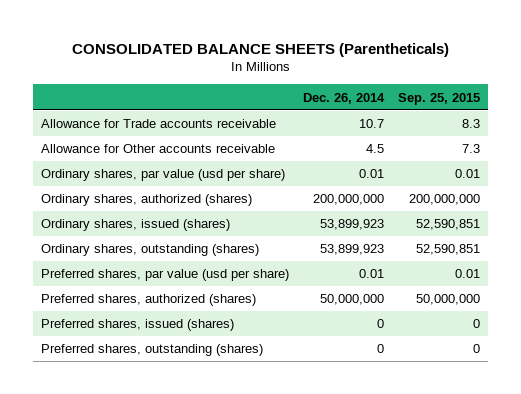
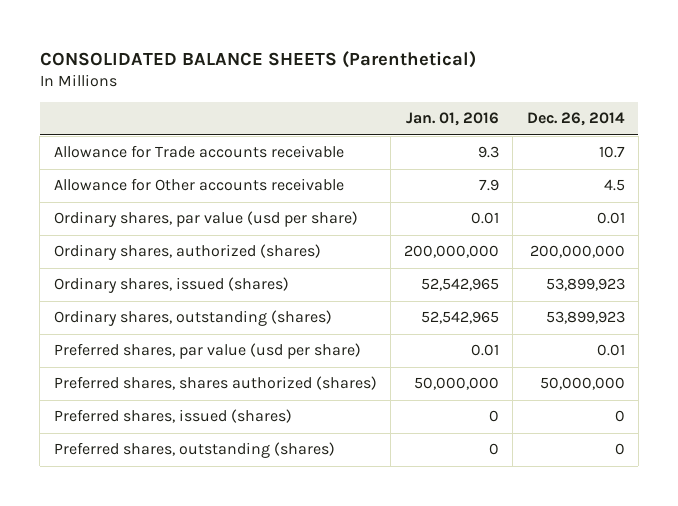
- CONSOLIDATED BALANCE SHEETS (Parentheticals)
+ CONSOLIDATED BALANCE SHEETS (Parenthetical)
- | Dec. 26, 2014 | Sep. 25, 2015
+ | Jan. 01, 2016 | Dec. 26, 2014
- Preferred shares, authorized (shares) | 50,000,000 | 50,000,000
+ Preferred shares, shares authorized (shares) | 50,000,000 | 50,000,000

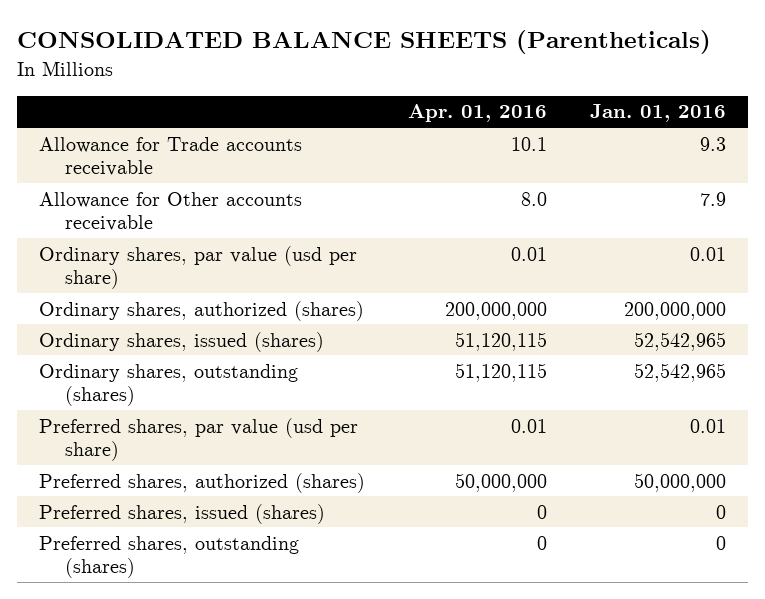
- CONSOLIDATED BALANCE SHEETS (Parenthetical)
+ CONSOLIDATED BALANCE SHEETS (Parentheticals)
- | Jan. 01, 2016 | Dec. 26, 2014
+ | Apr. 01, 2016 | Jan. 01, 2016
- Preferred shares, shares authorized (shares) | 50,000,000 | 50,000,000
+ Preferred shares, authorized (shares) | 50,000,000 | 50,000,000

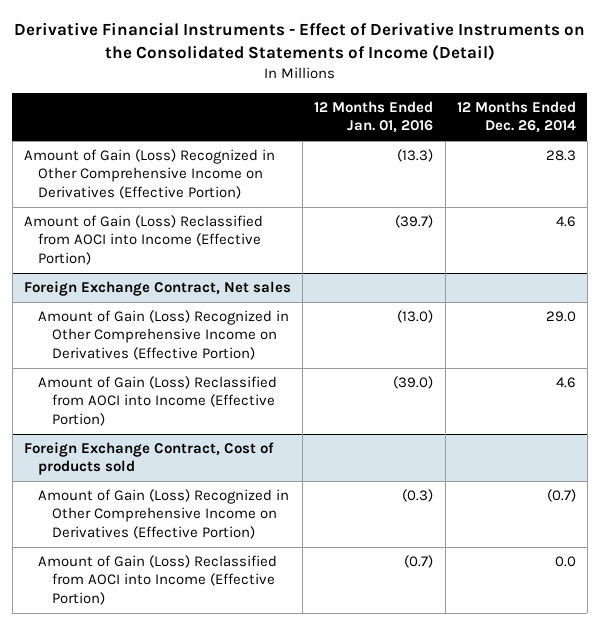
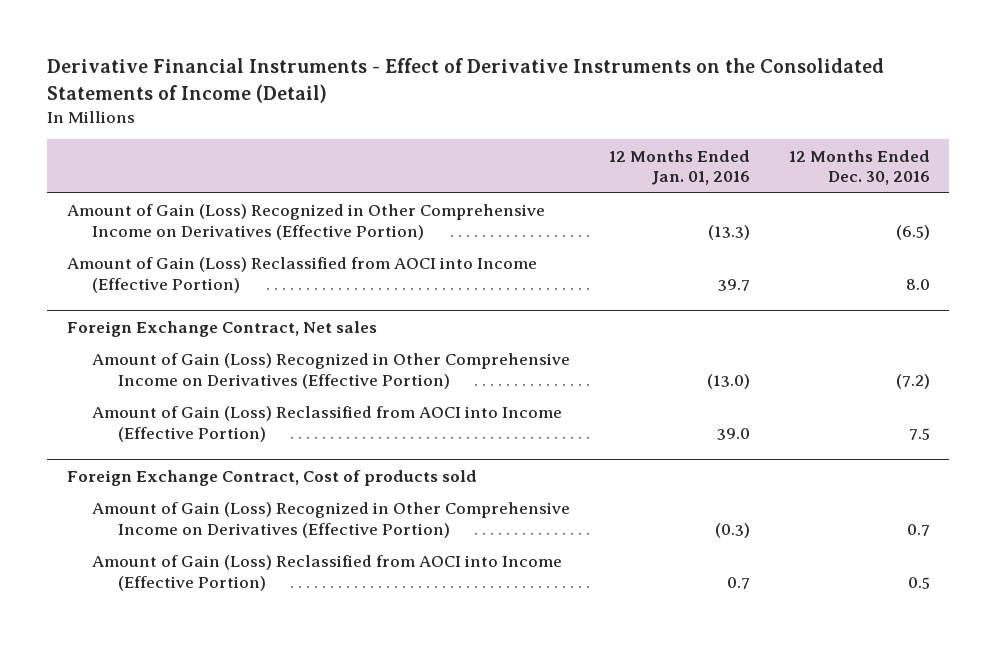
- | 12 Months Ended Jan. 01, 2016 | 12 Months Ended Dec. 26, 2014
+ | 12 Months Ended Jan. 01, 2016 | 12 Months Ended Dec. 30, 2016
- Amount of Gain (Loss) Reclassified from AOCI into Income (Effective Portion) | (39.7) | 4.6
+ Amount of Gain (Loss) Reclassified from AOCI into Income (Effective Portion) | 39.7 | 8.0
@ Foreign Exchange Contract, Net sales
- Amount of Gain (Loss) Reclassified from AOCI into Income (Effective Portion) | (39.0) | 4.6
+ Amount of Gain (Loss) Reclassified from AOCI into Income (Effective Portion) | 39.0 | 7.5
@ Foreign Exchange Contract, Cost of products sold
- Amount of Gain (Loss) Reclassified from AOCI into Income (Effective Portion) | (0.7) | 0.0
+ Amount of Gain (Loss) Reclassified from AOCI into Income (Effective Portion) | 0.7 | 0.5

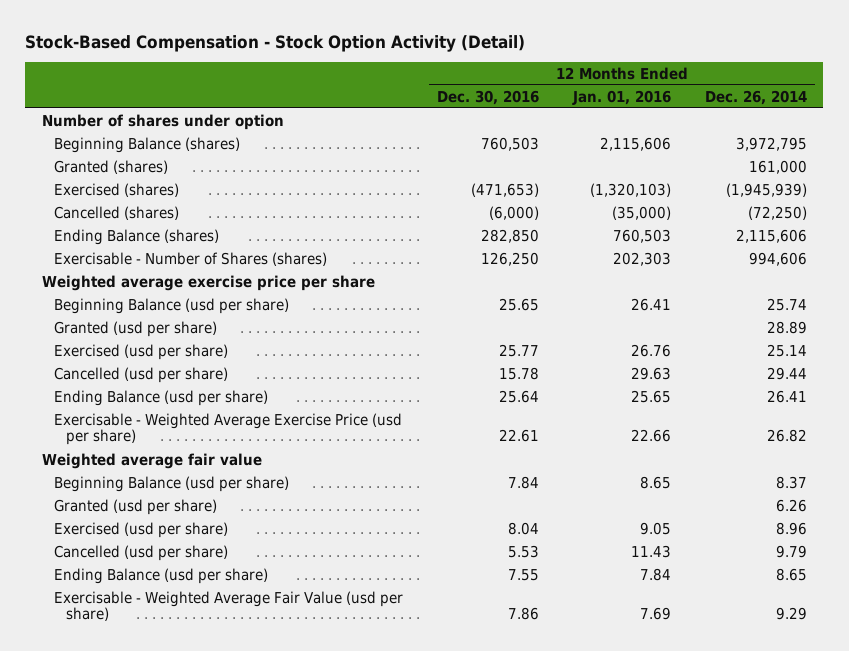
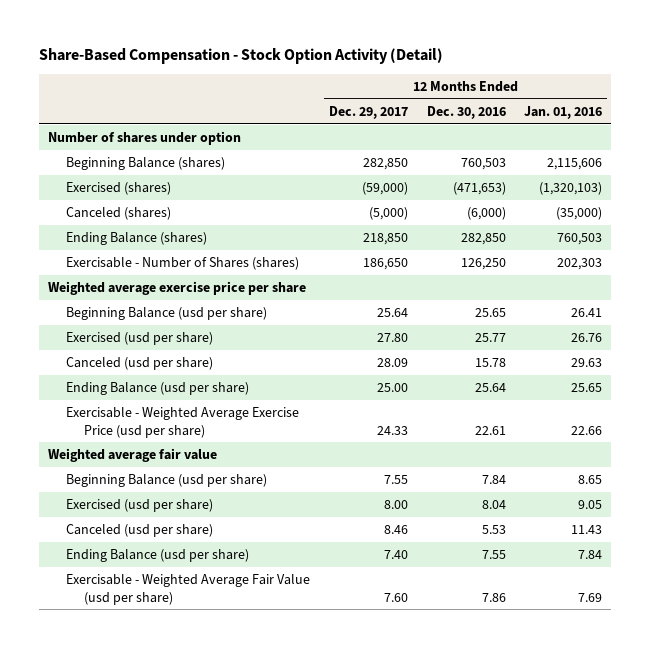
- Stock-Based Compensation - Stock Option Activity (Detail)
+ Share-Based Compensation - Stock Option Activity (Detail)
- | 12 Months Ended Dec. 30, 2016 | 12 Months Ended Jan. 01, 2016 | 12 Months Ended Dec. 26, 2014
+ | 12 Months Ended Dec. 29, 2017 | 12 Months Ended Dec. 30, 2016 | 12 Months Ended Jan. 01, 2016
- Granted (shares) | | | 161,000
- Cancelled (shares) | (6,000) | (35,000) | (72,250)
+ Canceled (shares) | (5,000) | (6,000) | (35,000)
- Granted (usd per share) | | | 28.89
- Cancelled (usd per share) | 15.78 | 29.63 | 29.44
+ Canceled (usd per share) | 28.09 | 15.78 | 29.63
- Granted (usd per share) | | | 6.26
- Cancelled (usd per share) | 5.53 | 11.43 | 9.79
+ Canceled (usd per share) | 8.46 | 5.53 | 11.43

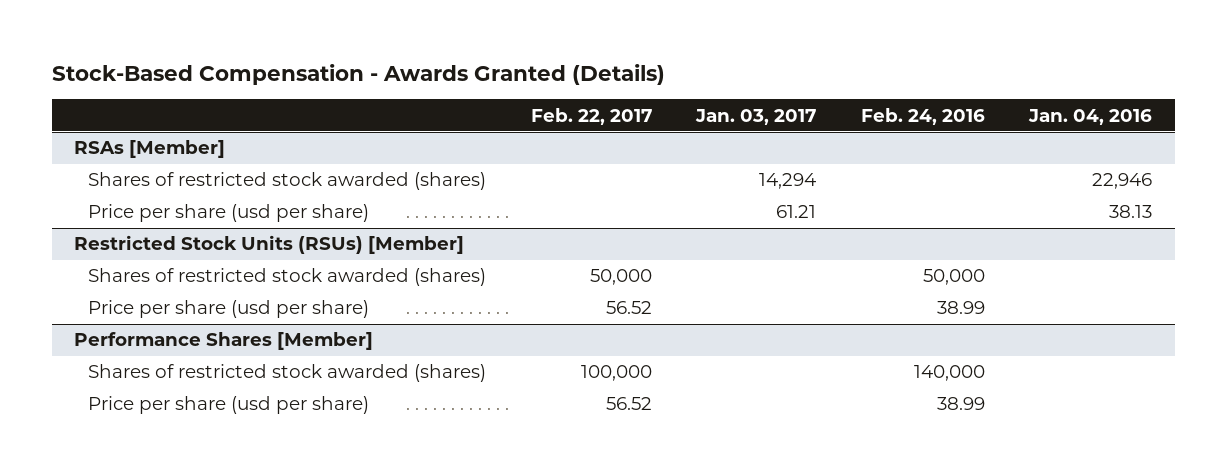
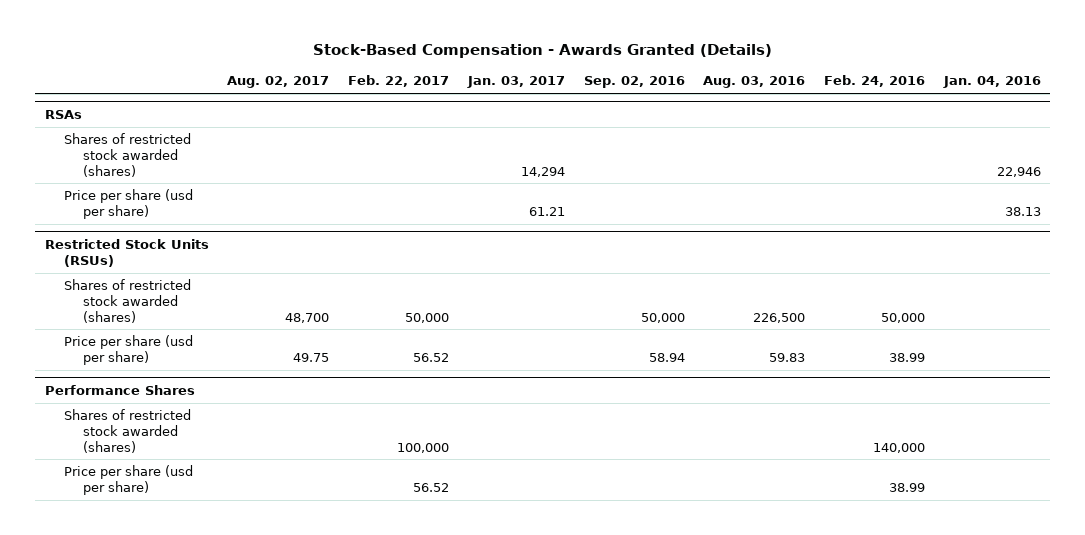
- | Feb. 22, 2017 | Jan. 03, 2017 | Feb. 24, 2016 | Jan. 04, 2016
+ | Aug. 02, 2017 | Feb. 22, 2017 | Jan. 03, 2017 | Sep. 02, 2016 | Aug. 03, 2016 | Feb. 24, 2016 | Jan. 04, 2016
- RSAs [Member]
+ RSAs
- Restricted Stock Units (RSUs) [Member]
+ Restricted Stock Units (RSUs)
- Performance Shares [Member]
+ Performance Shares

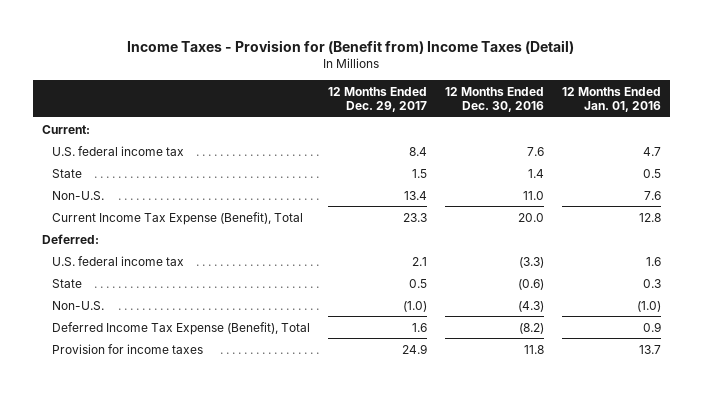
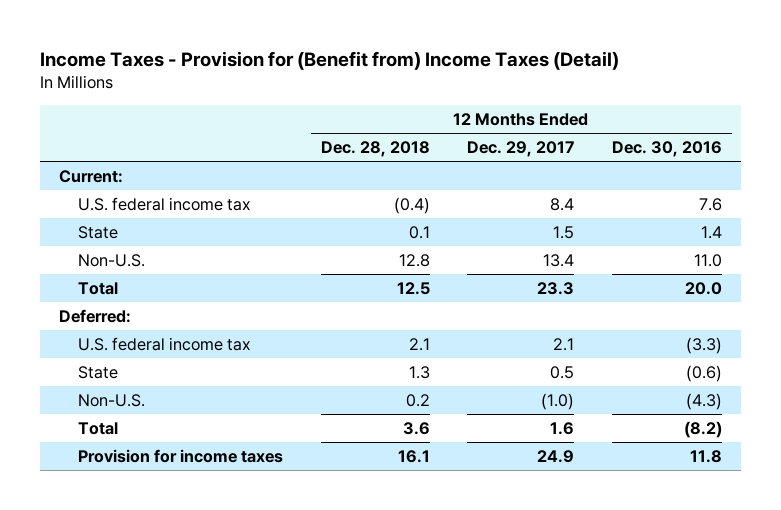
- | 12 Months Ended Dec. 29, 2017 | 12 Months Ended Dec. 30, 2016 | 12 Months Ended Jan. 01, 2016
+ | 12 Months Ended Dec. 28, 2018 | 12 Months Ended Dec. 29, 2017 | 12 Months Ended Dec. 30, 2016
- Current Income Tax Expense (Benefit), Total | 23.3 | 20.0 | 12.8
+ Total | 12.5 | 23.3 | 20.0
- Deferred Income Tax Expense (Benefit), Total | 1.6 | (8.2) | 0.9
+ Total | 3.6 | 1.6 | (8.2)

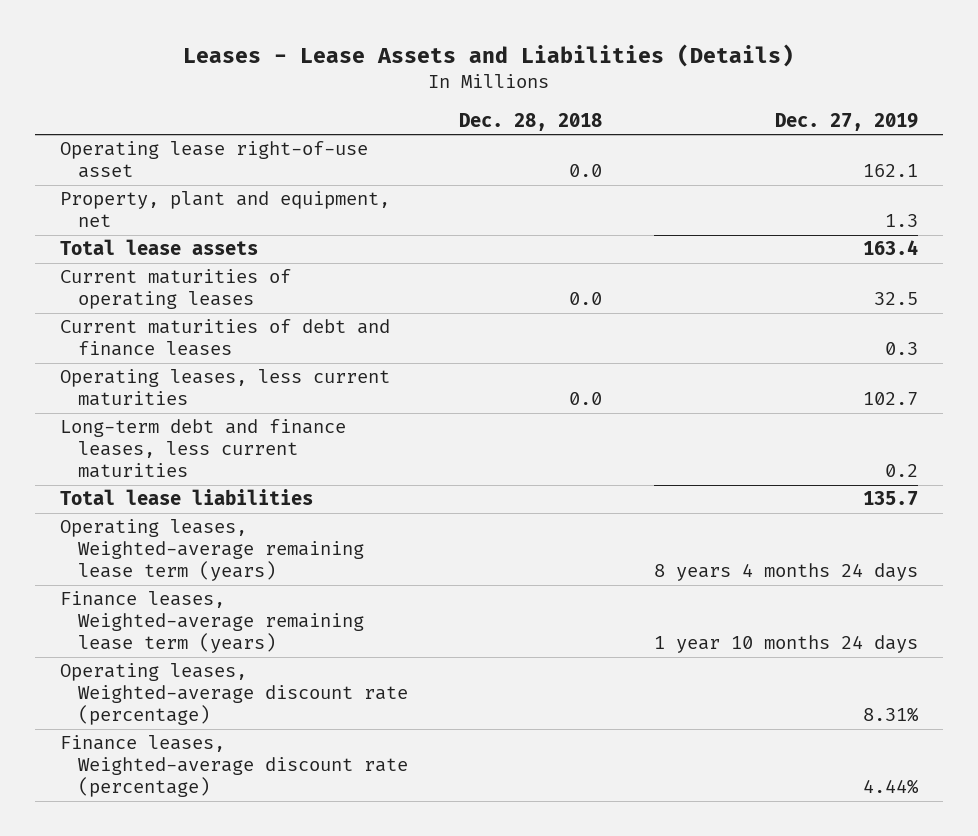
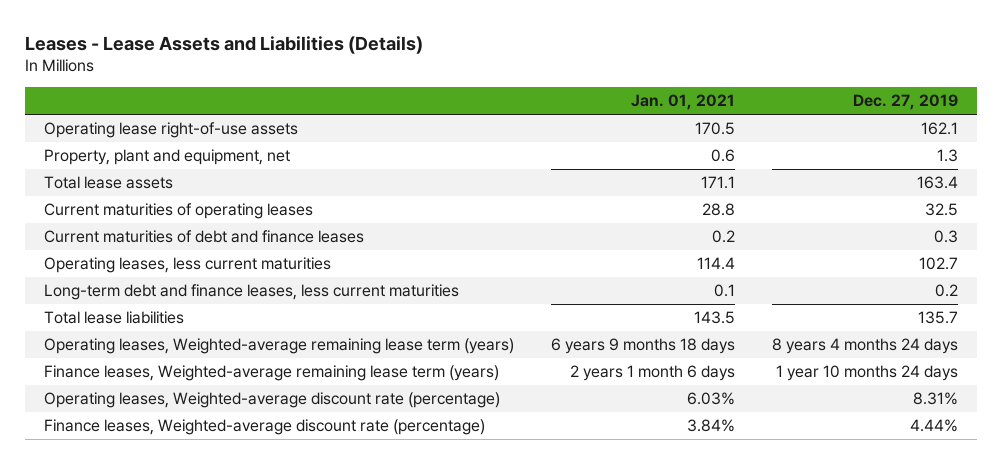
- | Dec. 28, 2018 | Dec. 27, 2019
+ | Jan. 01, 2021 | Dec. 27, 2019
- Operating lease right-of-use asset | 0.0 | 162.1
+ Operating lease right-of-use assets | 170.5 | 162.1

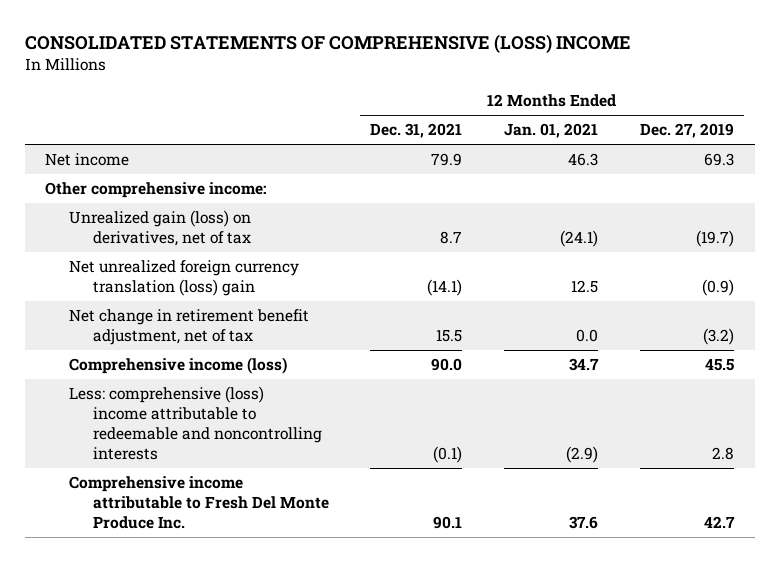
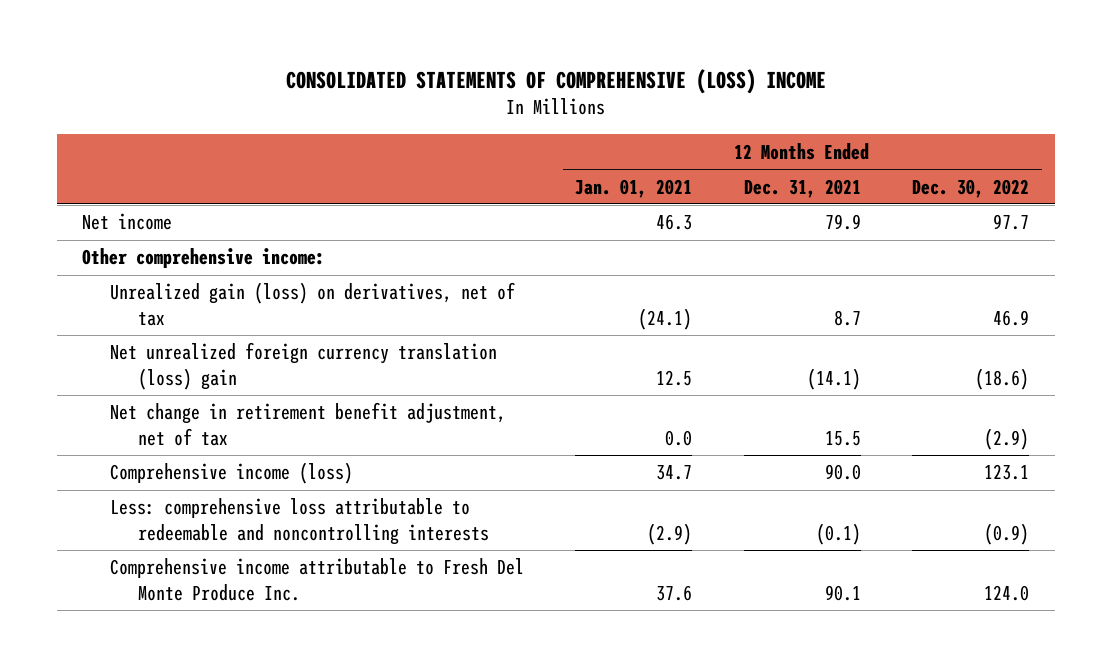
- | 12 Months Ended Dec. 31, 2021 | 12 Months Ended Jan. 01, 2021 | 12 Months Ended Dec. 27, 2019
+ | 12 Months Ended Jan. 01, 2021 | 12 Months Ended Dec. 31, 2021 | 12 Months Ended Dec. 30, 2022
- Less: comprehensive (loss) income attributable to redeemable and noncontrolling interests | (0.1) | (2.9) | 2.8
+ Less: comprehensive loss attributable to redeemable and noncontrolling interests | (2.9) | (0.1) | (0.9)

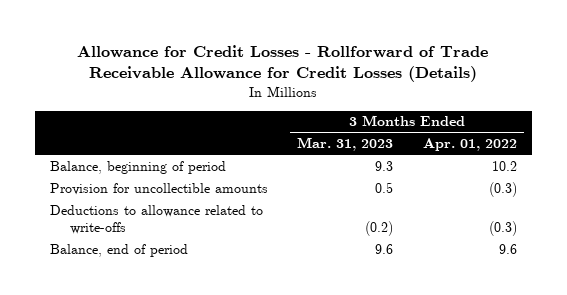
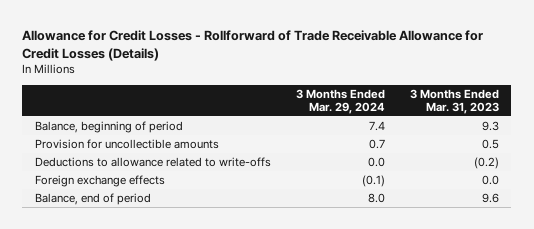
- | 3 Months Ended Mar. 31, 2023 | 3 Months Ended Apr. 01, 2022
+ | 3 Months Ended Mar. 29, 2024 | 3 Months Ended Mar. 31, 2023
+ Foreign exchange effects | (0.1) | 0.0

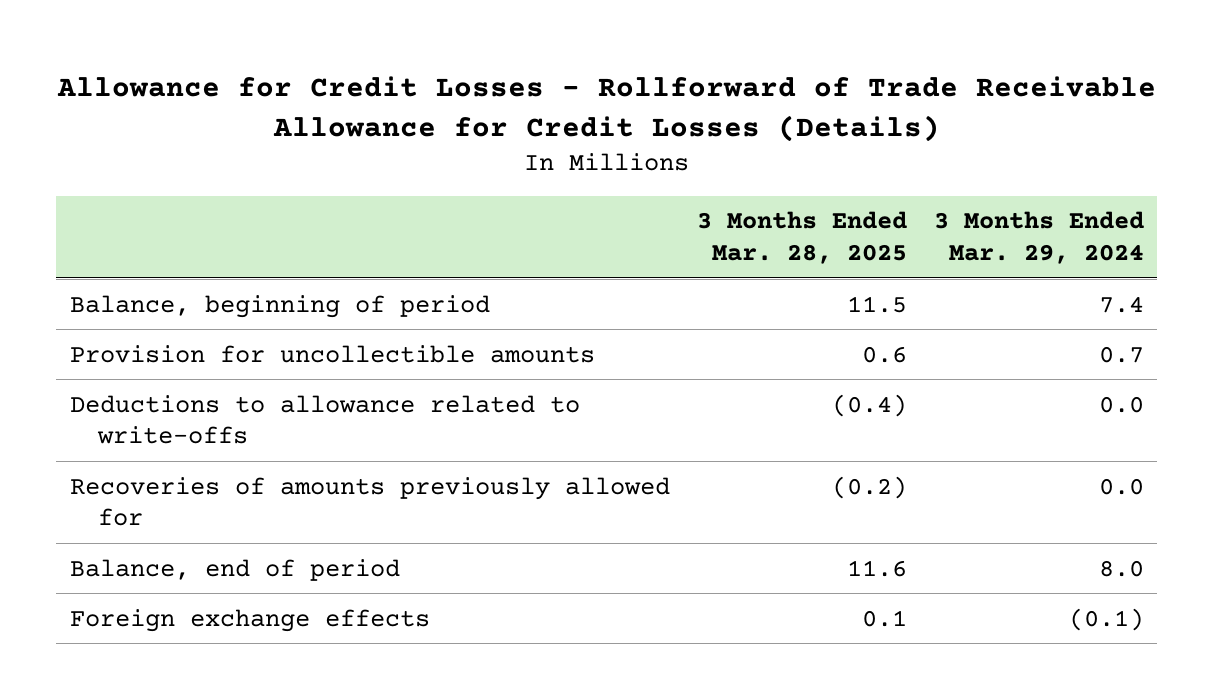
- | 3 Months Ended Mar. 29, 2024 | 3 Months Ended Mar. 31, 2023
+ | 3 Months Ended Mar. 28, 2025 | 3 Months Ended Mar. 29, 2024
+ Recoveries of amounts previously allowed for | (0.2) | 0.0
moved down: Foreign exchange effects | 0.1 | (0.1)

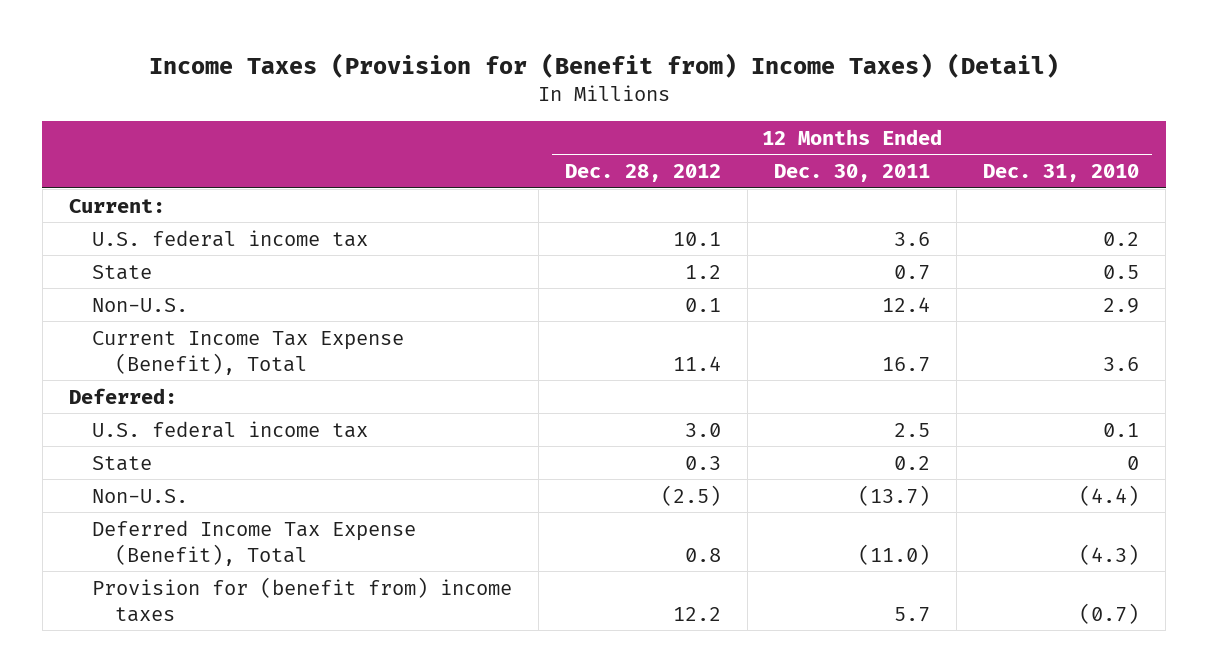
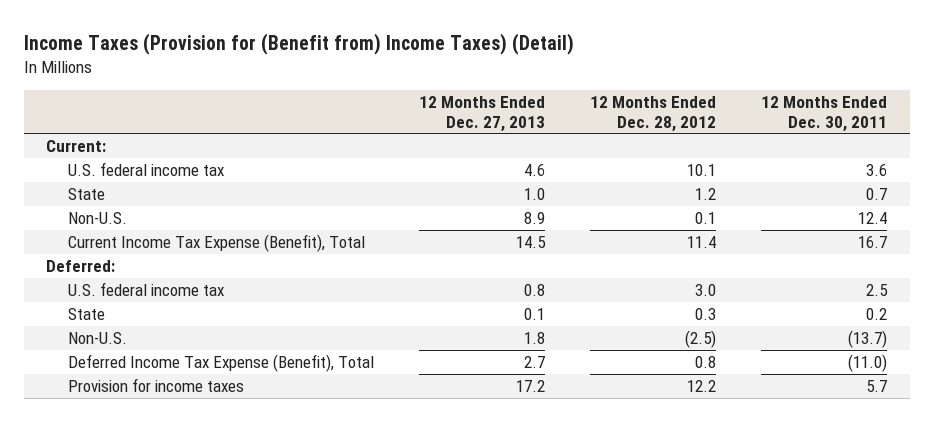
- | 12 Months Ended Dec. 28, 2012 | 12 Months Ended Dec. 30, 2011 | 12 Months Ended Dec. 31, 2010
+ | 12 Months Ended Dec. 27, 2013 | 12 Months Ended Dec. 28, 2012 | 12 Months Ended Dec. 30, 2011
- Provision for (benefit from) income taxes | 12.2 | 5.7 | (0.7)
+ Provision for income taxes | 17.2 | 12.2 | 5.7

